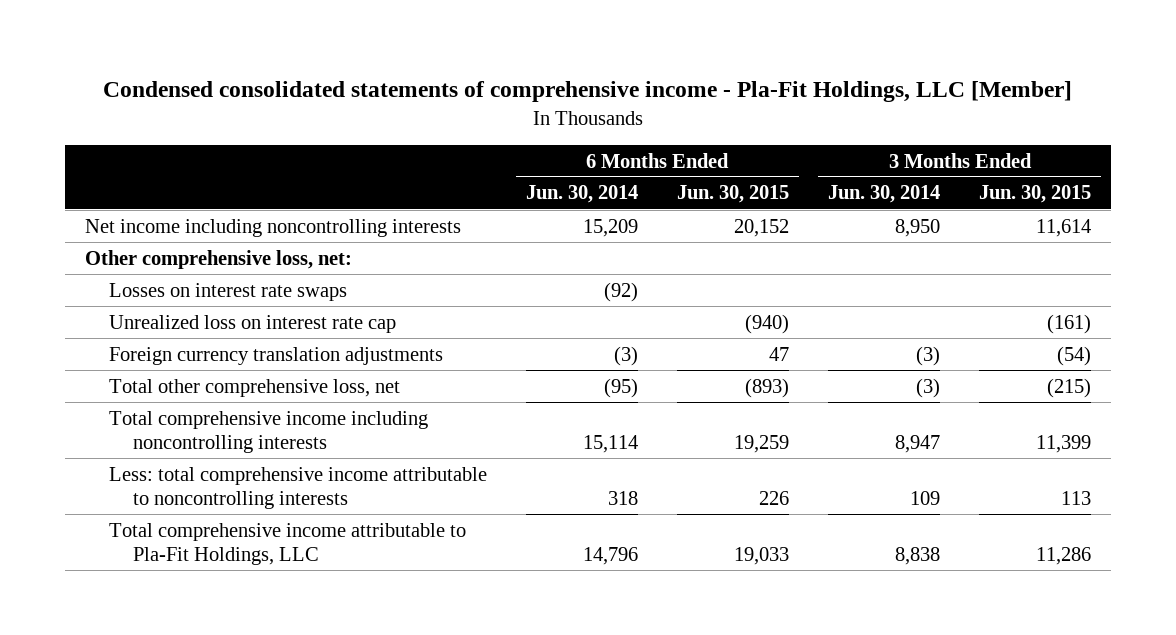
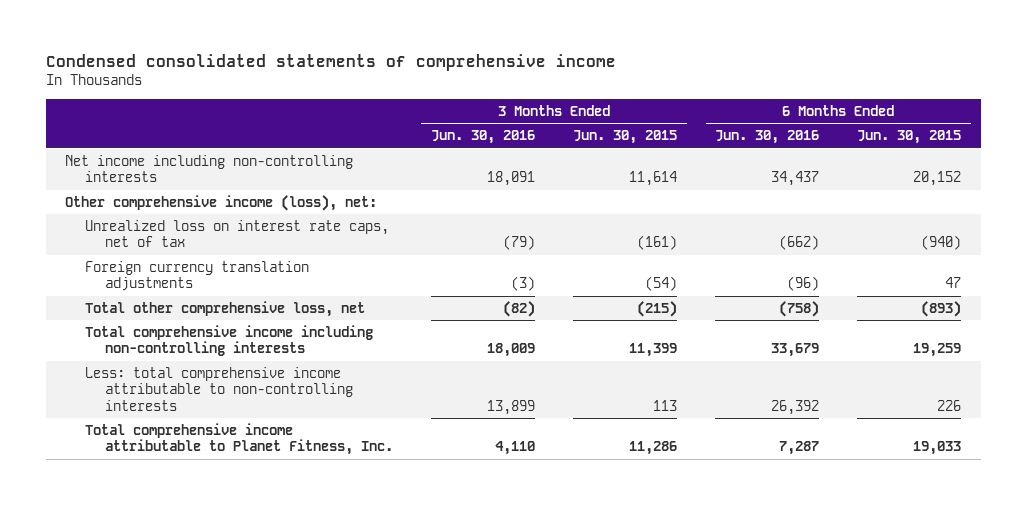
- Condensed consolidated statements of comprehensive income - Pla-Fit Holdings, LLC [Member]
+ Condensed consolidated statements of comprehensive income
- | 6 Months Ended Jun. 30, 2014 | 6 Months Ended Jun. 30, 2015 | 3 Months Ended Jun. 30, 2014 | 3 Months Ended Jun. 30, 2015
+ | 3 Months Ended Jun. 30, 2016 | 3 Months Ended Jun. 30, 2015 | 6 Months Ended Jun. 30, 2016 | 6 Months Ended Jun. 30, 2015
- Net income including noncontrolling interests | 15,209 | 20,152 | 8,950 | 11,614
- Other comprehensive loss, net:
- Losses on interest rate swaps | (92) | | |
- Unrealized loss on interest rate cap | | (940) | | (161)
+ Net income including non-controlling interests | 18,091 | 11,614 | 34,437 | 20,152
+ Other comprehensive income (loss), net:
+ Unrealized loss on interest rate caps, net of tax | (79) | (161) | (662) | (940)
- Total comprehensive income including noncontrolling interests | 15,114 | 19,259 | 8,947 | 11,399
- Less: total comprehensive income attributable to noncontrolling interests | 318 | 226 | 109 | 113
- Total comprehensive income attributable to Pla-Fit Holdings, LLC | 14,796 | 19,033 | 8,838 | 11,286
+ Total comprehensive income including non-controlling interests | 18,009 | 11,399 | 33,679 | 19,259
+ Less: total comprehensive income attributable to non-controlling interests | 13,899 | 113 | 26,392 | 226
+ Total comprehensive income attributable to Planet Fitness, Inc. | 4,110 | 11,286 | 7,287 | 19,033

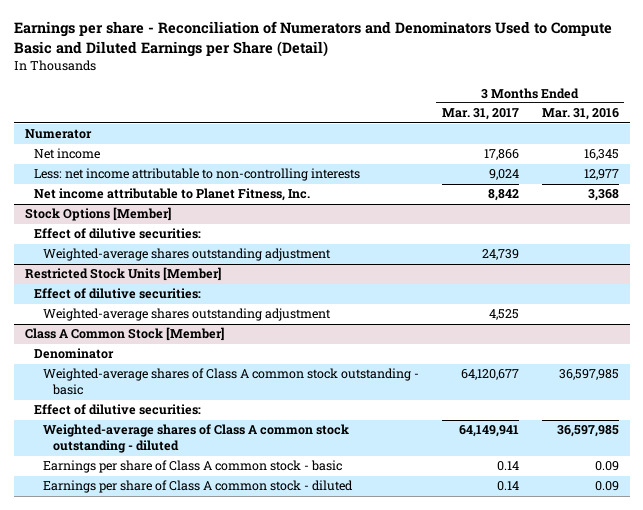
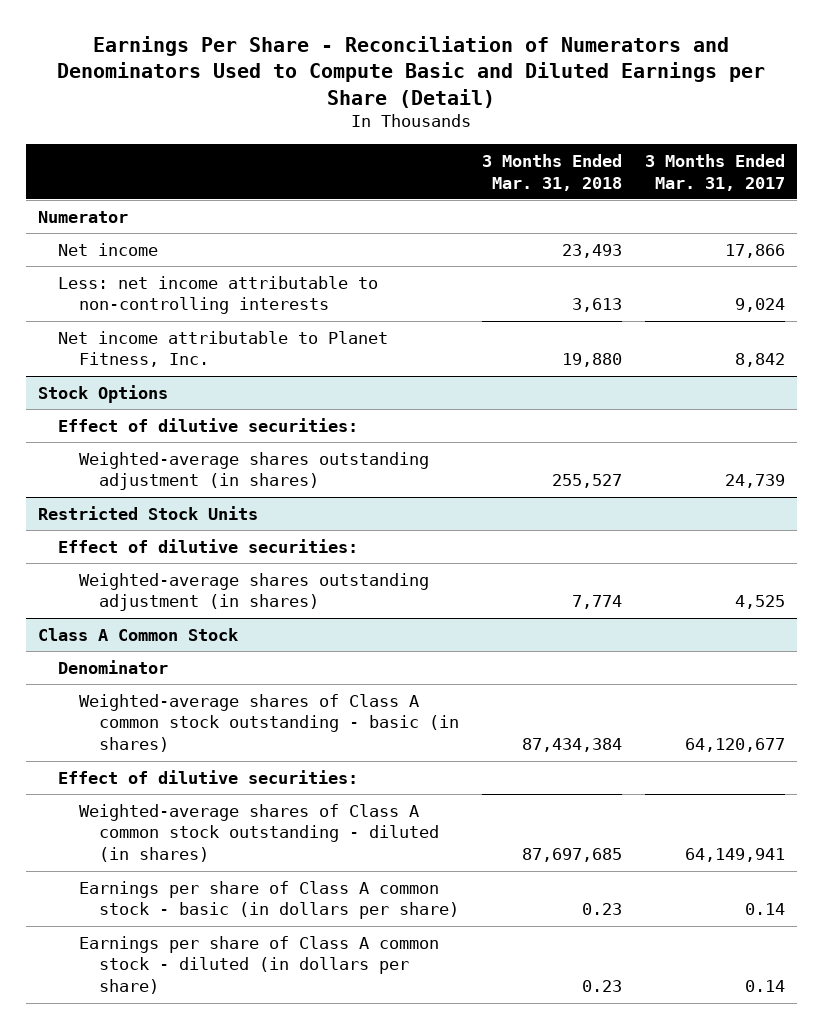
- Earnings per share - Reconciliation of Numerators and Denominators Used to Compute Basic and Diluted Earnings per Share (Detail)
+ Earnings Per Share - Reconciliation of Numerators and Denominators Used to Compute Basic and Diluted Earnings per Share (Detail)
- | 3 Months Ended Mar. 31, 2017 | 3 Months Ended Mar. 31, 2016
+ | 3 Months Ended Mar. 31, 2018 | 3 Months Ended Mar. 31, 2017
- Stock Options [Member]
+ Stock Options
- Weighted-average shares outstanding adjustment | 24,739 |
- Restricted Stock Units [Member]
+ Weighted-average shares outstanding adjustment (in shares) | 255,527 | 24,739
+ Restricted Stock Units
- Weighted-average shares outstanding adjustment | 4,525 |
- Class A Common Stock [Member]
+ Weighted-average shares outstanding adjustment (in shares) | 7,774 | 4,525
+ Class A Common Stock
- Weighted-average shares of Class A common stock outstanding - basic | 64,120,677 | 36,597,985
+ Weighted-average shares of Class A common stock outstanding - basic (in shares) | 87,434,384 | 64,120,677
- Weighted-average shares of Class A common stock outstanding - diluted | 64,149,941 | 36,597,985
- Earnings per share of Class A common stock - basic | 0.14 | 0.09
- Earnings per share of Class A common stock - diluted | 0.14 | 0.09
+ Weighted-average shares of Class A common stock outstanding - diluted (in shares) | 87,697,685 | 64,149,941
+ Earnings per share of Class A common stock - basic (in dollars per share) | 0.23 | 0.14
+ Earnings per share of Class A common stock - diluted (in dollars per share) | 0.23 | 0.14

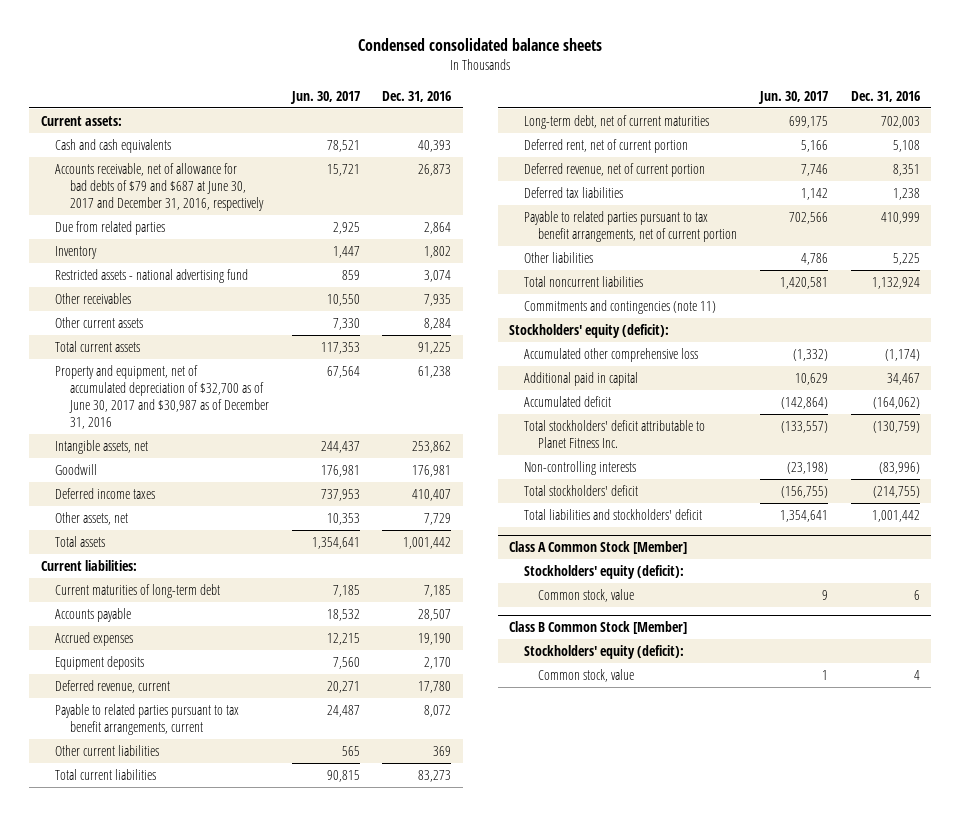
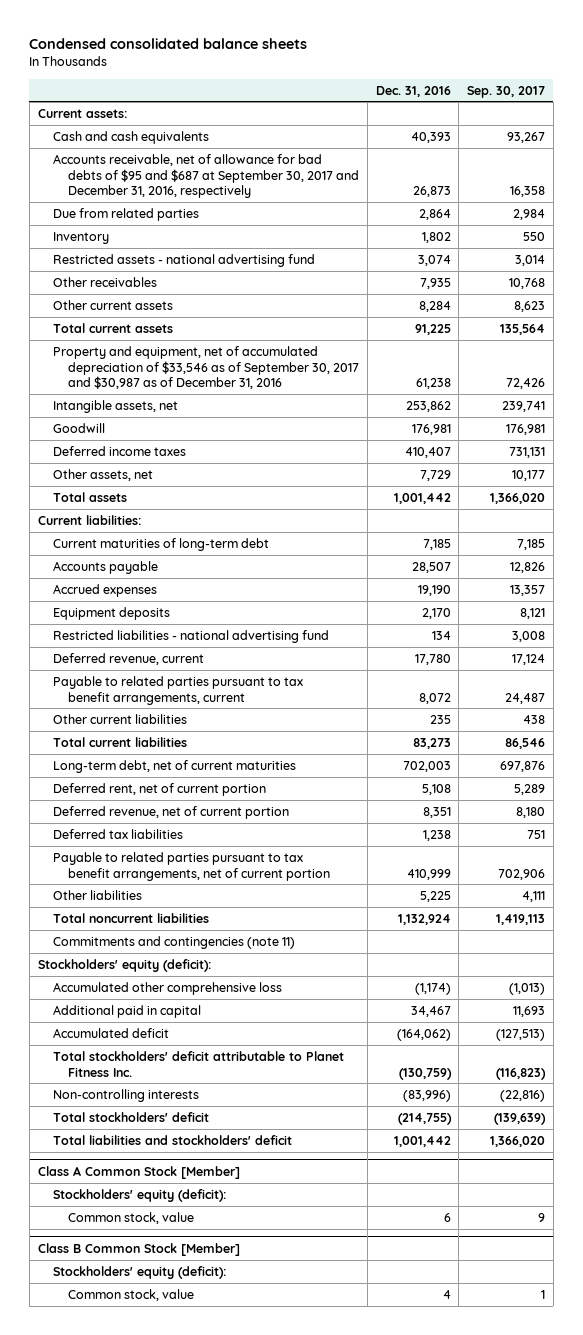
- | Jun. 30, 2017 | Dec. 31, 2016
+ | Dec. 31, 2016 | Sep. 30, 2017
- Accounts receivable, net of allowance for bad debts of $79 and $687 at June 30, 2017 and December 31, 2016, respectively | 15,721 | 26,873
+ Accounts receivable, net of allowance for bad debts of $95 and $687 at September 30, 2017 and December 31, 2016, respectively | 26,873 | 16,358
- Property and equipment, net of accumulated depreciation of $32,700 as of June 30, 2017 and $30,987 as of December 31, 2016 | 67,564 | 61,238
+ Property and equipment, net of accumulated depreciation of $33,546 as of September 30, 2017 and $30,987 as of December 31, 2016 | 61,238 | 72,426
+ Restricted liabilities - national advertising fund | 134 | 3,008
- Other current liabilities | 565 | 369
+ Other current liabilities | 235 | 438

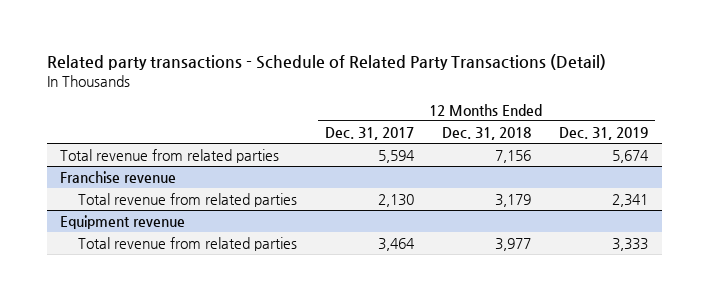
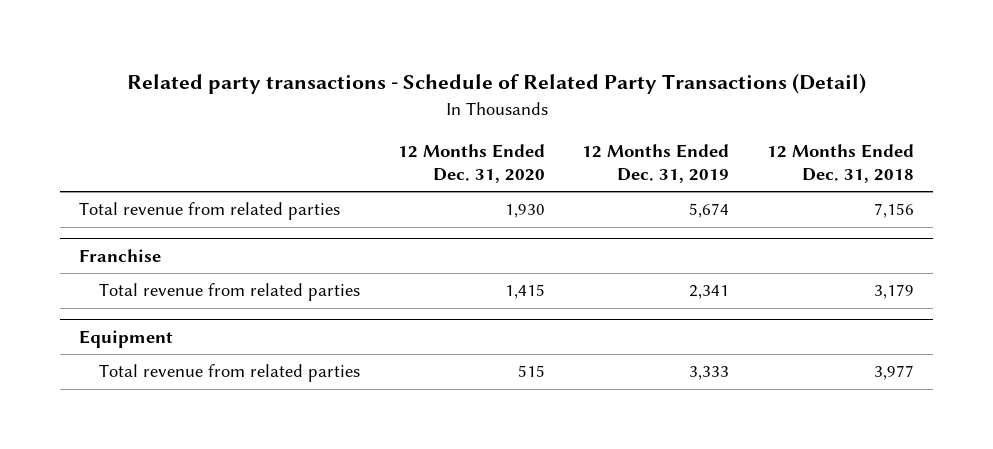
- | 12 Months Ended Dec. 31, 2017 | 12 Months Ended Dec. 31, 2018 | 12 Months Ended Dec. 31, 2019
+ | 12 Months Ended Dec. 31, 2020 | 12 Months Ended Dec. 31, 2019 | 12 Months Ended Dec. 31, 2018
- Franchise revenue
+ Franchise
- Equipment revenue
+ Equipment

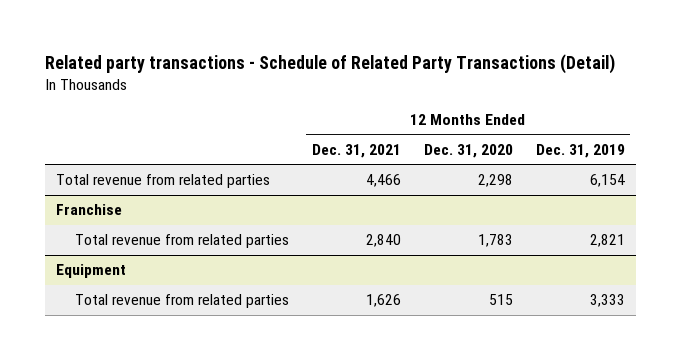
- | 12 Months Ended Dec. 31, 2020 | 12 Months Ended Dec. 31, 2019 | 12 Months Ended Dec. 31, 2018
+ | 12 Months Ended Dec. 31, 2021 | 12 Months Ended Dec. 31, 2020 | 12 Months Ended Dec. 31, 2019
- Total revenue from related parties | 1,930 | 5,674 | 7,156
+ Total revenue from related parties | 4,466 | 2,298 | 6,154
@ Franchise
- Total revenue from related parties | 1,415 | 2,341 | 3,179
+ Total revenue from related parties | 2,840 | 1,783 | 2,821

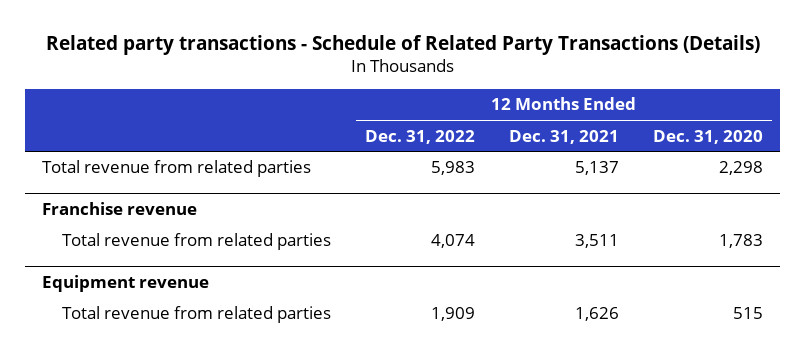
- Related party transactions - Schedule of Related Party Transactions (Detail)
+ Related party transactions - Schedule of Related Party Transactions (Details)
- | 12 Months Ended Dec. 31, 2021 | 12 Months Ended Dec. 31, 2020 | 12 Months Ended Dec. 31, 2019
+ | 12 Months Ended Dec. 31, 2022 | 12 Months Ended Dec. 31, 2021 | 12 Months Ended Dec. 31, 2020
- Total revenue from related parties | 4,466 | 2,298 | 6,154
- Franchise
- Total revenue from related parties | 2,840 | 1,783 | 2,821
- Equipment
+ Total revenue from related parties | 5,983 | 5,137 | 2,298
+ Franchise revenue
+ Total revenue from related parties | 4,074 | 3,511 | 1,783
+ Equipment revenue

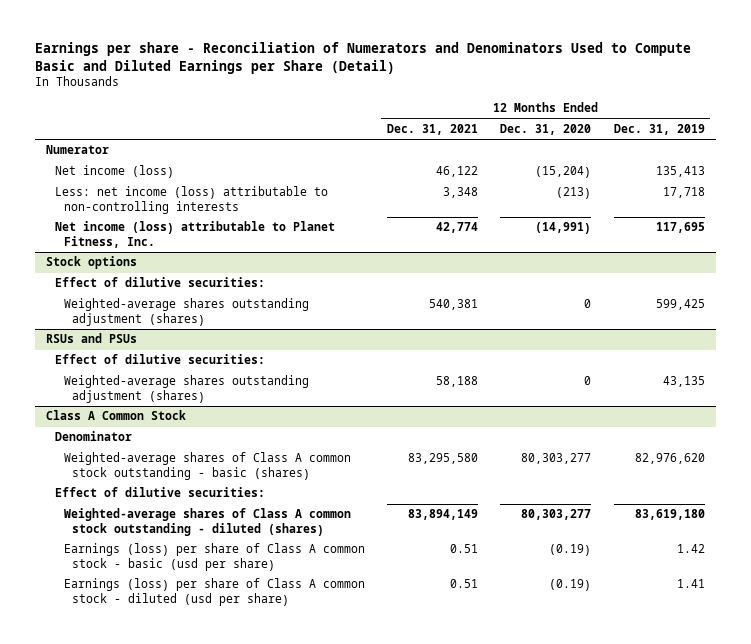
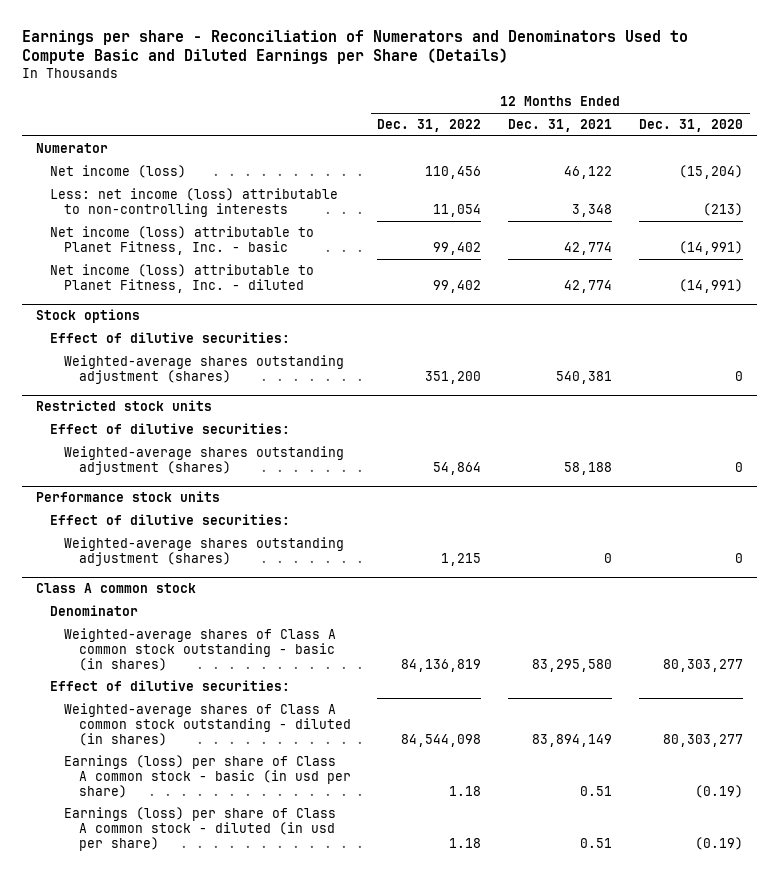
- Earnings per share - Reconciliation of Numerators and Denominators Used to Compute Basic and Diluted Earnings per Share (Detail)
+ Earnings per share - Reconciliation of Numerators and Denominators Used to Compute Basic and Diluted Earnings per Share (Details)
- | 12 Months Ended Dec. 31, 2021 | 12 Months Ended Dec. 31, 2020 | 12 Months Ended Dec. 31, 2019
+ | 12 Months Ended Dec. 31, 2022 | 12 Months Ended Dec. 31, 2021 | 12 Months Ended Dec. 31, 2020
- Net income (loss) attributable to Planet Fitness, Inc. | 42,774 | (14,991) | 117,695
+ Net income (loss) attributable to Planet Fitness, Inc. - basic | 99,402 | 42,774 | (14,991)
+ Net income (loss) attributable to Planet Fitness, Inc. - diluted | 99,402 | 42,774 | (14,991)
- RSUs and PSUs
+ Restricted stock units
- Class A Common Stock
+ Performance stock units
+ Effect of dilutive securities:
+ Weighted-average shares outstanding adjustment (shares) | 1,215 | 0 | 0
+ Class A common stock
- Weighted-average shares of Class A common stock outstanding - basic (shares) | 83,295,580 | 80,303,277 | 82,976,620
+ Weighted-average shares of Class A common stock outstanding - basic (in shares) | 84,136,819 | 83,295,580 | 80,303,277
- Weighted-average shares of Class A common stock outstanding - diluted (shares) | 83,894,149 | 80,303,277 | 83,619,180
- Earnings (loss) per share of Class A common stock - basic (usd per share) | 0.51 | (0.19) | 1.42
- Earnings (loss) per share of Class A common stock - diluted (usd per share) | 0.51 | (0.19) | 1.41
+ Weighted-average shares of Class A common stock outstanding - diluted (in shares) | 84,544,098 | 83,894,149 | 80,303,277
+ Earnings (loss) per share of Class A common stock - basic (in usd per share) | 1.18 | 0.51 | (0.19)
+ Earnings (loss) per share of Class A common stock - diluted (in usd per share) | 1.18 | 0.51 | (0.19)

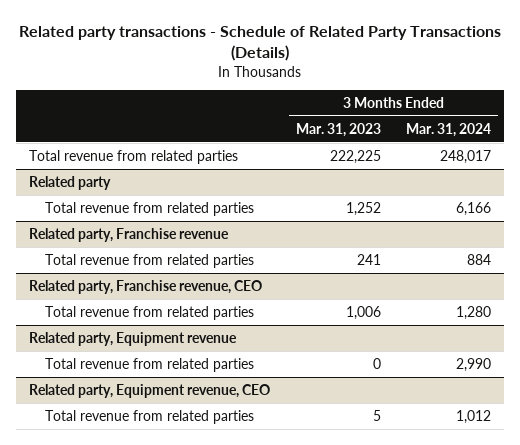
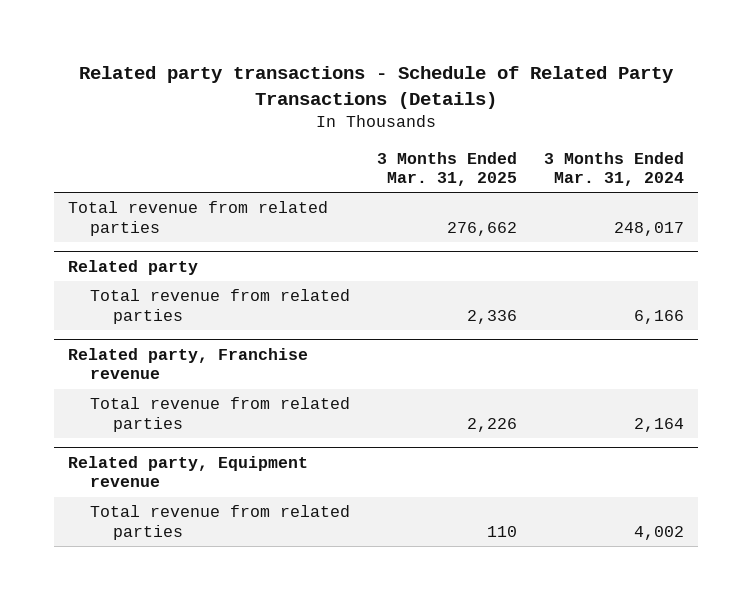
- | 3 Months Ended Mar. 31, 2023 | 3 Months Ended Mar. 31, 2024
+ | 3 Months Ended Mar. 31, 2025 | 3 Months Ended Mar. 31, 2024
@ Related party, Franchise revenue
- Total revenue from related parties | 241 | 884
- Related party, Franchise revenue, CEO
- Total revenue from related parties | 1,006 | 1,280
@ Related party, Franchise revenue
+ Total revenue from related parties | 2,226 | 2,164
@ Related party, Equipment revenue
- Total revenue from related parties | 0 | 2,990
- Related party, Equipment revenue, CEO
- Total revenue from related parties | 5 | 1,012
@ Related party, Equipment revenue
+ Total revenue from related parties | 110 | 4,002

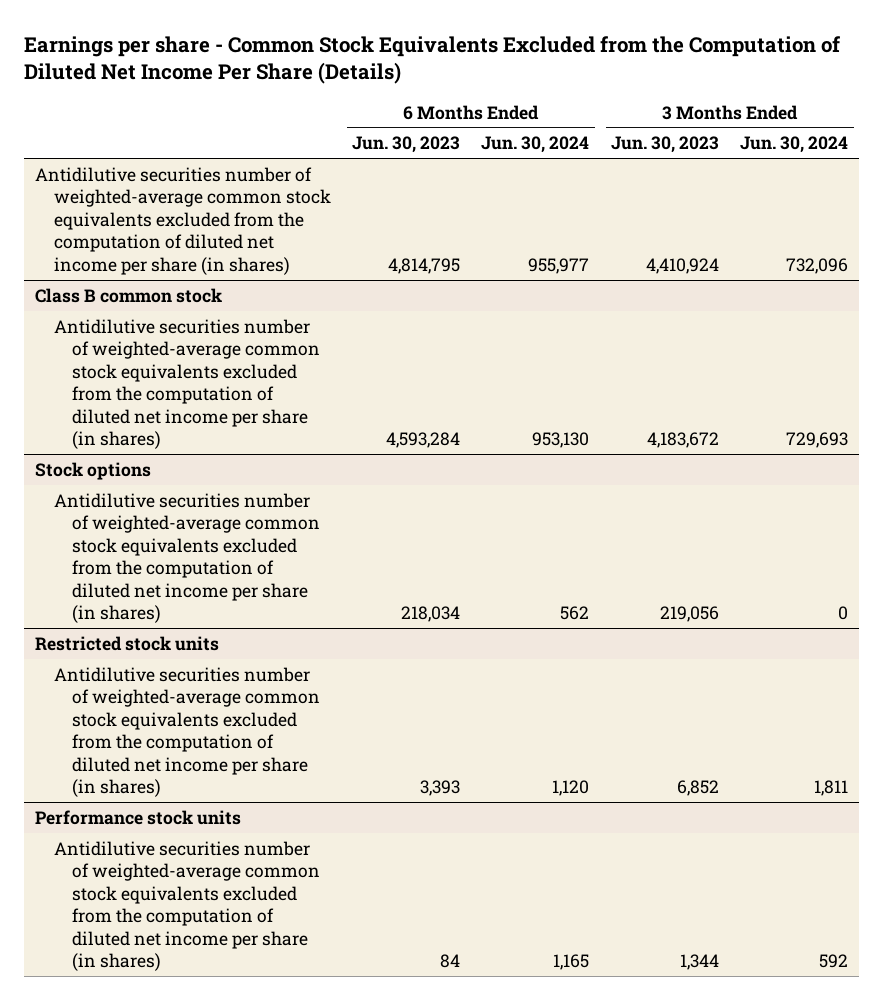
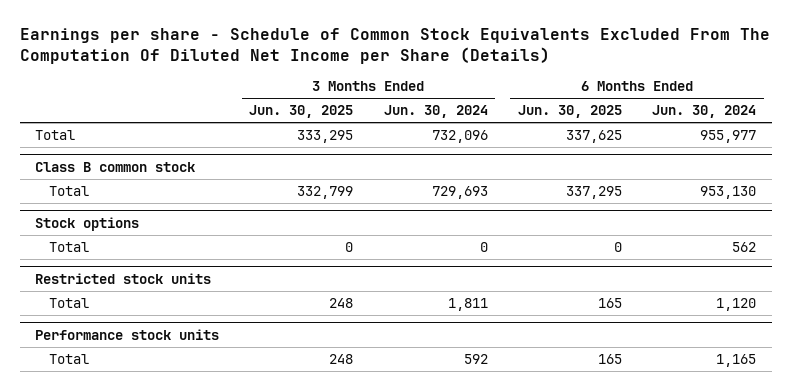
- Earnings per share - Common Stock Equivalents Excluded from the Computation of Diluted Net Income Per Share (Details)
+ Earnings per share - Schedule of Common Stock Equivalents Excluded From The Computation Of Diluted Net Income per Share (Details)
- | 6 Months Ended Jun. 30, 2023 | 6 Months Ended Jun. 30, 2024 | 3 Months Ended Jun. 30, 2023 | 3 Months Ended Jun. 30, 2024
+ | 3 Months Ended Jun. 30, 2025 | 3 Months Ended Jun. 30, 2024 | 6 Months Ended Jun. 30, 2025 | 6 Months Ended Jun. 30, 2024
- Antidilutive securities number of weighted-average common stock equivalents excluded from the computation of diluted net income per share (in shares) | 4,814,795 | 955,977 | 4,410,924 | 732,096
+ Total | 333,295 | 732,096 | 337,625 | 955,977
@ Class B common stock
- Antidilutive securities number of weighted-average common stock equivalents excluded from the computation of diluted net income per share (in shares) | 4,593,284 | 953,130 | 4,183,672 | 729,693
+ Total | 332,799 | 729,693 | 337,295 | 953,130
@ Stock options
- Antidilutive securities number of weighted-average common stock equivalents excluded from the computation of diluted net income per share (in shares) | 218,034 | 562 | 219,056 | 0
+ Total | 0 | 0 | 0 | 562
@ Restricted stock units
- Antidilutive securities number of weighted-average common stock equivalents excluded from the computation of diluted net income per share (in shares) | 3,393 | 1,120 | 6,852 | 1,811
+ Total | 248 | 1,811 | 165 | 1,120
@ Performance stock units
- Antidilutive securities number of weighted-average common stock equivalents excluded from the computation of diluted net income per share (in shares) | 84 | 1,165 | 1,344 | 592
+ Total | 248 | 592 | 165 | 1,165

